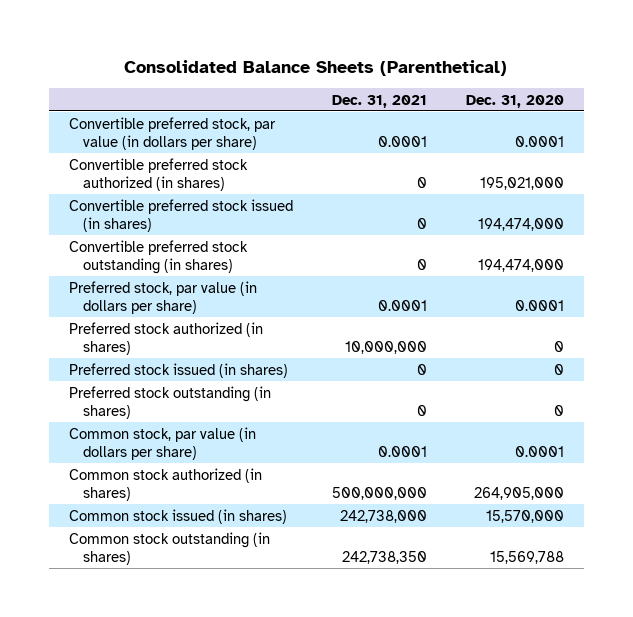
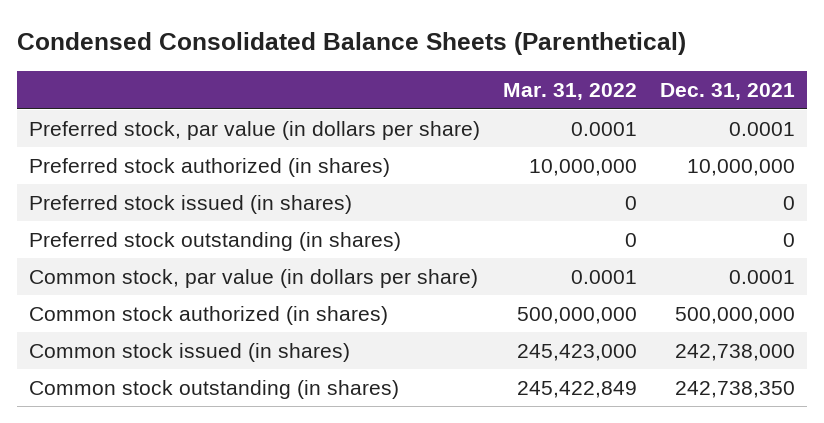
- Consolidated Balance Sheets (Parenthetical)
+ Condensed Consolidated Balance Sheets (Parenthetical)
- | Dec. 31, 2021 | Dec. 31, 2020
+ | Mar. 31, 2022 | Dec. 31, 2021
- Convertible preferred stock, par value (in dollars per share) | 0.0001 | 0.0001
- Convertible preferred stock authorized (in shares) | 0 | 195,021,000
- Convertible preferred stock issued (in shares) | 0 | 194,474,000
- Convertible preferred stock outstanding (in shares) | 0 | 194,474,000

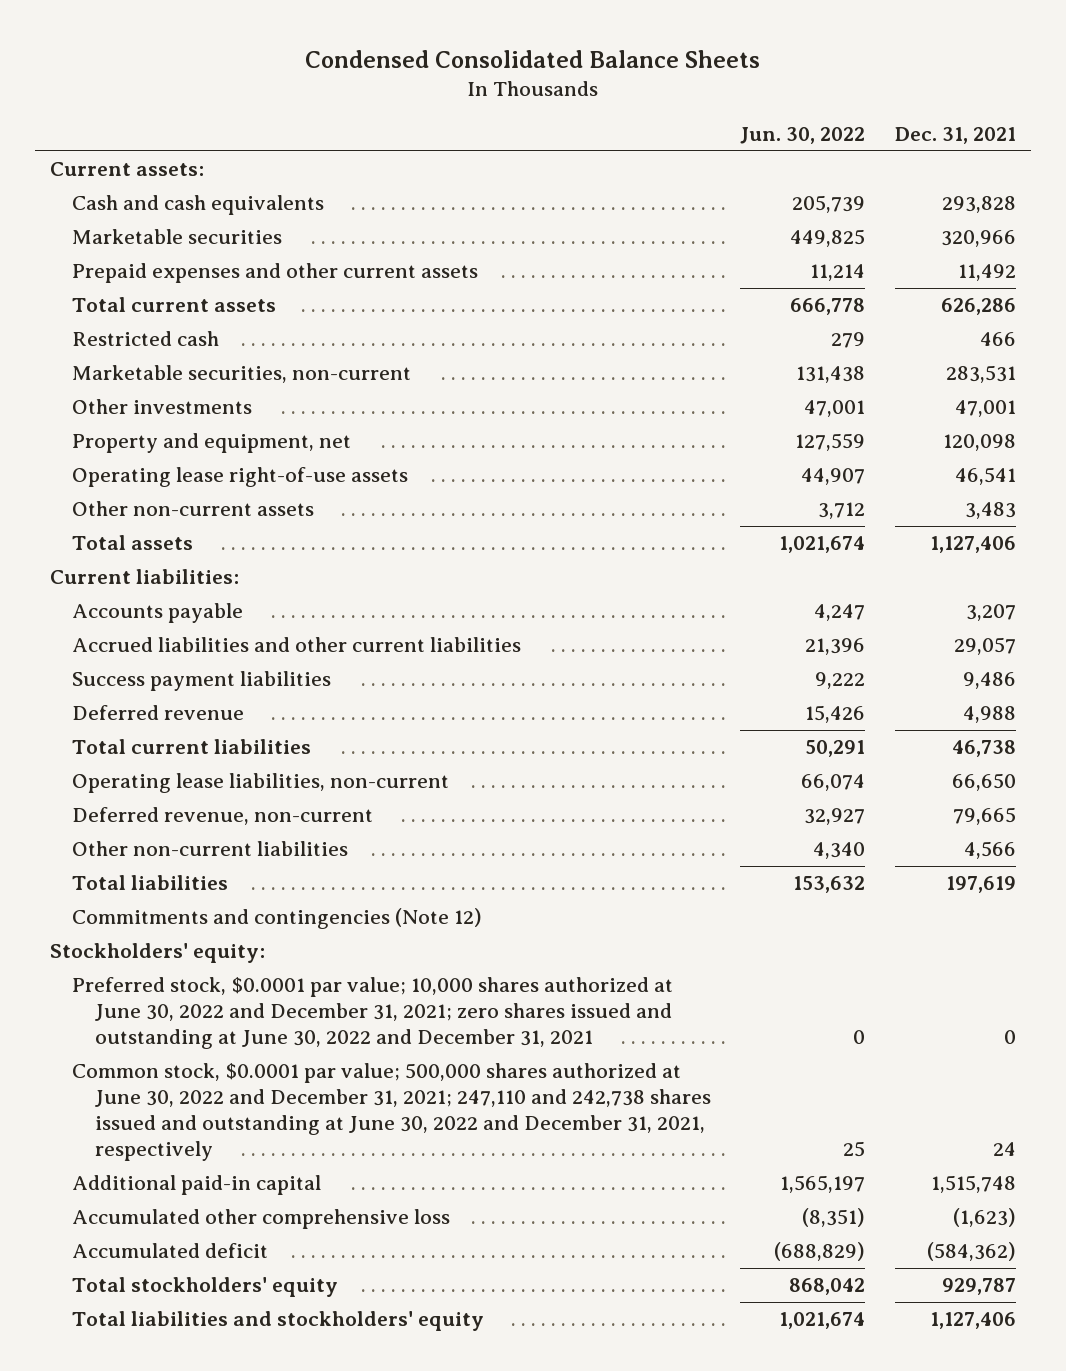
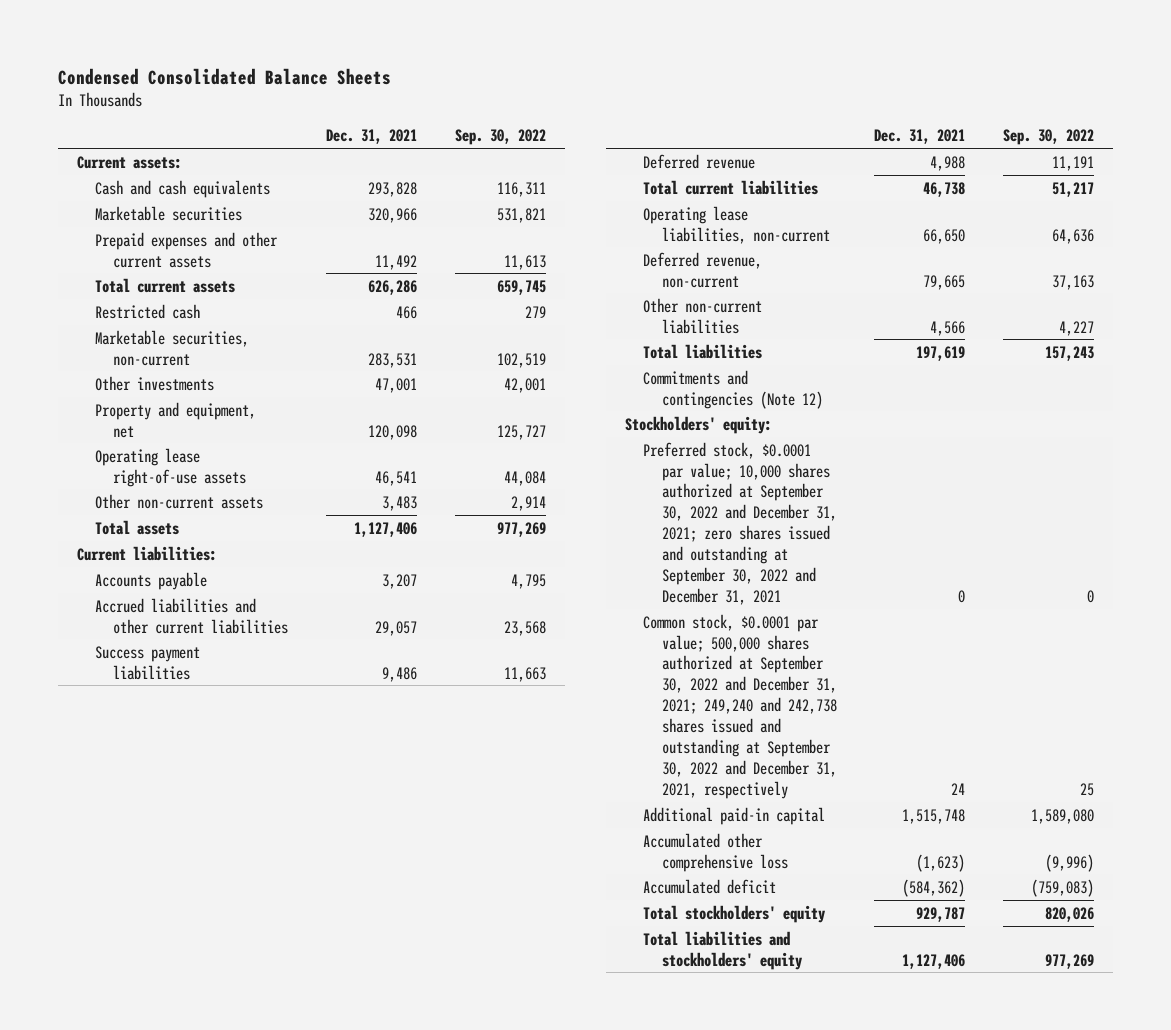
- | Jun. 30, 2022 | Dec. 31, 2021
+ | Dec. 31, 2021 | Sep. 30, 2022
- Preferred stock, $0.0001 par value; 10,000 shares authorized at June 30, 2022 and December 31, 2021; zero shares issued and outstanding at June 30, 2022 and December 31, 2021 | 0 | 0
- Common stock, $0.0001 par value; 500,000 shares authorized at June 30, 2022 and December 31, 2021; 247,110 and 242,738 shares issued and outstanding at June 30, 2022 and December 31, 2021, respectively | 25 | 24
+ Preferred stock, $0.0001 par value; 10,000 shares authorized at September 30, 2022 and December 31, 2021; zero shares issued and outstanding at September 30, 2022 and December 31, 2021 | 0 | 0
+ Common stock, $0.0001 par value; 500,000 shares authorized at September 30, 2022 and December 31, 2021; 249,240 and 242,738 shares issued and outstanding at September 30, 2022 and December 31, 2021, respectively | 24 | 25

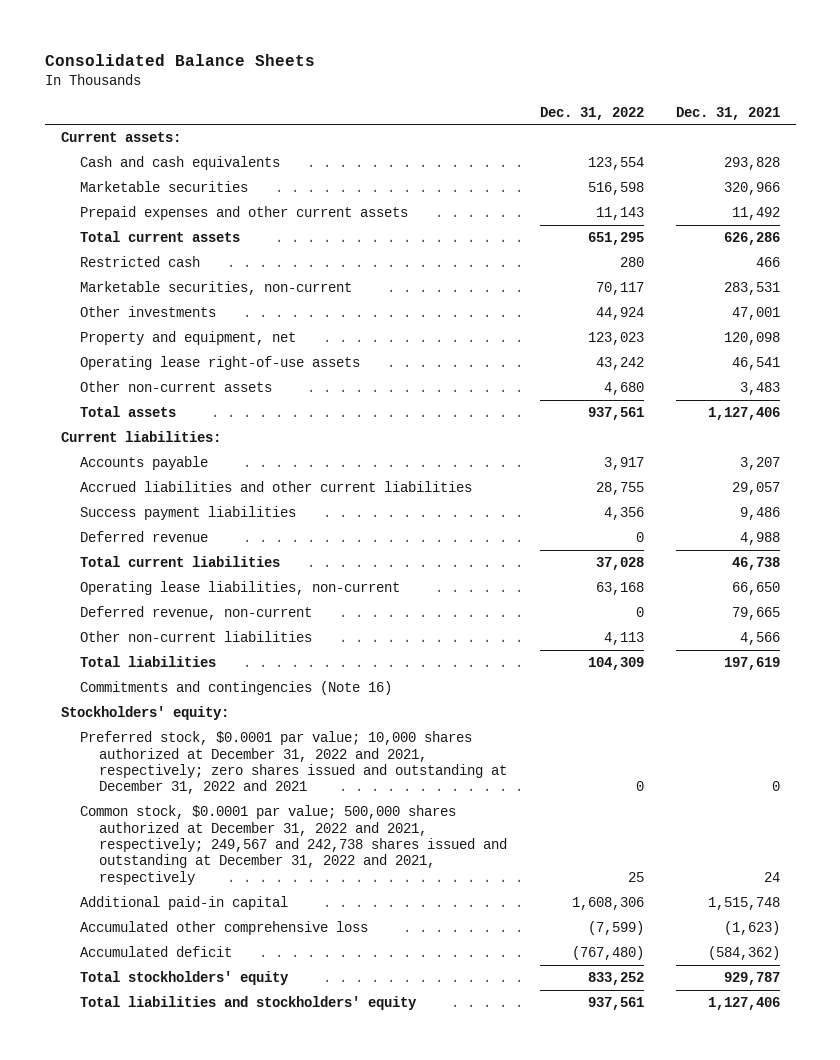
- Condensed Consolidated Balance Sheets
+ Consolidated Balance Sheets
- | Dec. 31, 2021 | Sep. 30, 2022
+ | Dec. 31, 2022 | Dec. 31, 2021
- Commitments and contingencies (Note 12)
+ Commitments and contingencies (Note 16)
- Preferred stock, $0.0001 par value; 10,000 shares authorized at September 30, 2022 and December 31, 2021; zero shares issued and outstanding at September 30, 2022 and December 31, 2021 | 0 | 0
- Common stock, $0.0001 par value; 500,000 shares authorized at September 30, 2022 and December 31, 2021; 249,240 and 242,738 shares issued and outstanding at September 30, 2022 and December 31, 2021, respectively | 24 | 25
+ Preferred stock, $0.0001 par value; 10,000 shares authorized at December 31, 2022 and 2021, respectively; zero shares issued and outstanding at December 31, 2022 and 2021 | 0 | 0
+ Common stock, $0.0001 par value; 500,000 shares authorized at December 31, 2022 and 2021, respectively; 249,567 and 242,738 shares issued and outstanding at December 31, 2022 and 2021, respectively | 25 | 24

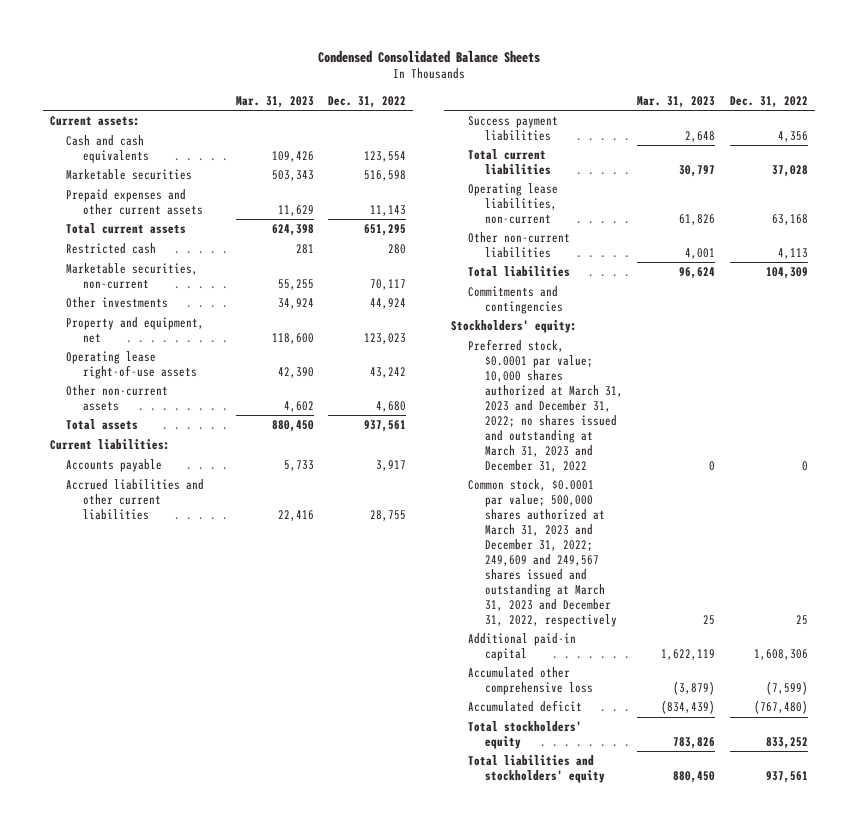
- Consolidated Balance Sheets
+ Condensed Consolidated Balance Sheets
- | Dec. 31, 2022 | Dec. 31, 2021
+ | Mar. 31, 2023 | Dec. 31, 2022
- Deferred revenue | 0 | 4,988
- Deferred revenue, non-current | 0 | 79,665
- Commitments and contingencies (Note 16)
+ Commitments and contingencies
- Preferred stock, $0.0001 par value; 10,000 shares authorized at December 31, 2022 and 2021, respectively; zero shares issued and outstanding at December 31, 2022 and 2021 | 0 | 0
- Common stock, $0.0001 par value; 500,000 shares authorized at December 31, 2022 and 2021, respectively; 249,567 and 242,738 shares issued and outstanding at December 31, 2022 and 2021, respectively | 25 | 24
+ Preferred stock, $0.0001 par value; 10,000 shares authorized at March 31, 2023 and December 31, 2022; no shares issued and outstanding at March 31, 2023 and December 31, 2022 | 0 | 0
+ Common stock, $0.0001 par value; 500,000 shares authorized at March 31, 2023 and December 31, 2022; 249,609 and 249,567 shares issued and outstanding at March 31, 2023 and December 31, 2022, respectively | 25 | 25

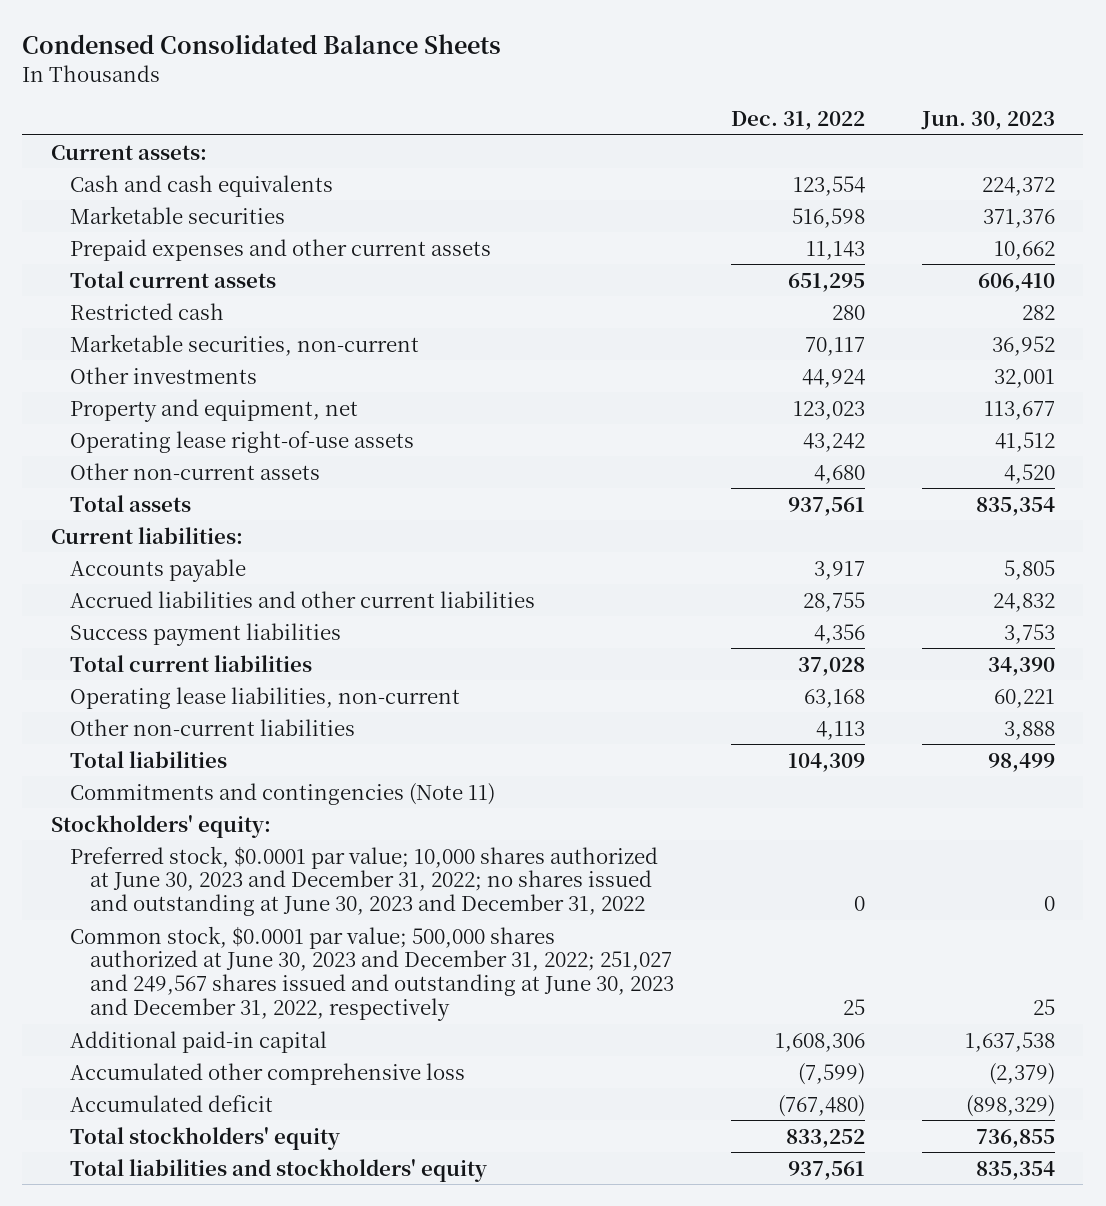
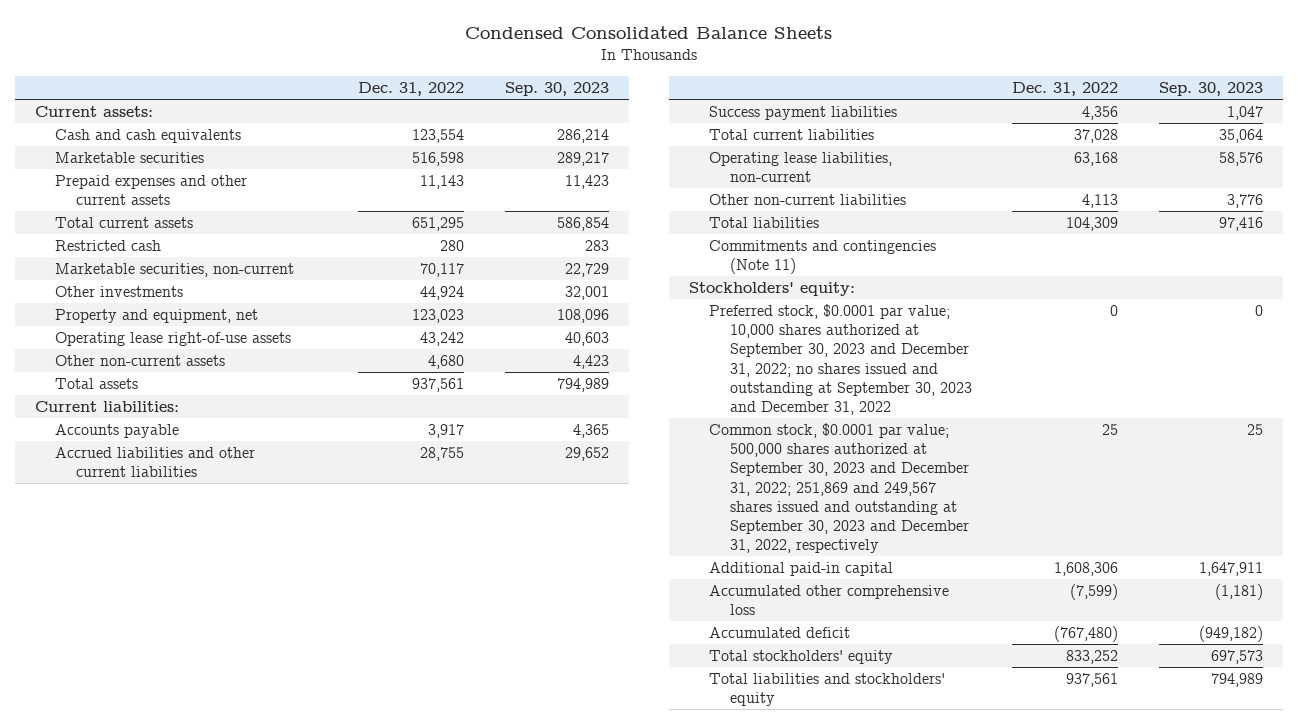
- | Dec. 31, 2022 | Jun. 30, 2023
+ | Dec. 31, 2022 | Sep. 30, 2023
- Preferred stock, $0.0001 par value; 10,000 shares authorized at June 30, 2023 and December 31, 2022; no shares issued and outstanding at June 30, 2023 and December 31, 2022 | 0 | 0
- Common stock, $0.0001 par value; 500,000 shares authorized at June 30, 2023 and December 31, 2022; 251,027 and 249,567 shares issued and outstanding at June 30, 2023 and December 31, 2022, respectively | 25 | 25
+ Preferred stock, $0.0001 par value; 10,000 shares authorized at September 30, 2023 and December 31, 2022; no shares issued and outstanding at September 30, 2023 and December 31, 2022 | 0 | 0
+ Common stock, $0.0001 par value; 500,000 shares authorized at September 30, 2023 and December 31, 2022; 251,869 and 249,567 shares issued and outstanding at September 30, 2023 and December 31, 2022, respectively | 25 | 25

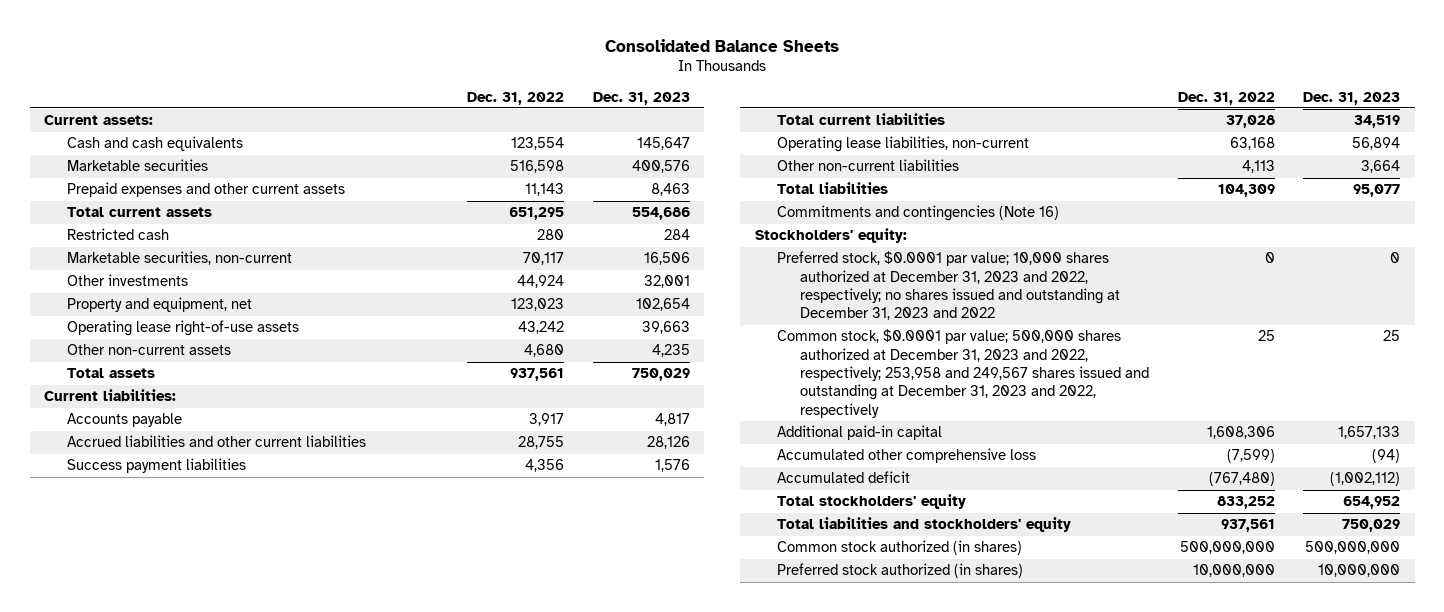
- Condensed Consolidated Balance Sheets
+ Consolidated Balance Sheets
- | Dec. 31, 2022 | Sep. 30, 2023
+ | Dec. 31, 2022 | Dec. 31, 2023
- Commitments and contingencies (Note 11)
+ Commitments and contingencies (Note 16)
- Preferred stock, $0.0001 par value; 10,000 shares authorized at September 30, 2023 and December 31, 2022; no shares issued and outstanding at September 30, 2023 and December 31, 2022 | 0 | 0
- Common stock, $0.0001 par value; 500,000 shares authorized at September 30, 2023 and December 31, 2022; 251,869 and 249,567 shares issued and outstanding at September 30, 2023 and December 31, 2022, respectively | 25 | 25
+ Preferred stock, $0.0001 par value; 10,000 shares authorized at December 31, 2023 and 2022, respectively; no shares issued and outstanding at December 31, 2023 and 2022 | 0 | 0
+ Common stock, $0.0001 par value; 500,000 shares authorized at December 31, 2023 and 2022, respectively; 253,958 and 249,567 shares issued and outstanding at December 31, 2023 and 2022, respectively | 25 | 25
+ Common stock authorized (in shares) | 500,000,000 | 500,000,000
+ Preferred stock authorized (in shares) | 10,000,000 | 10,000,000

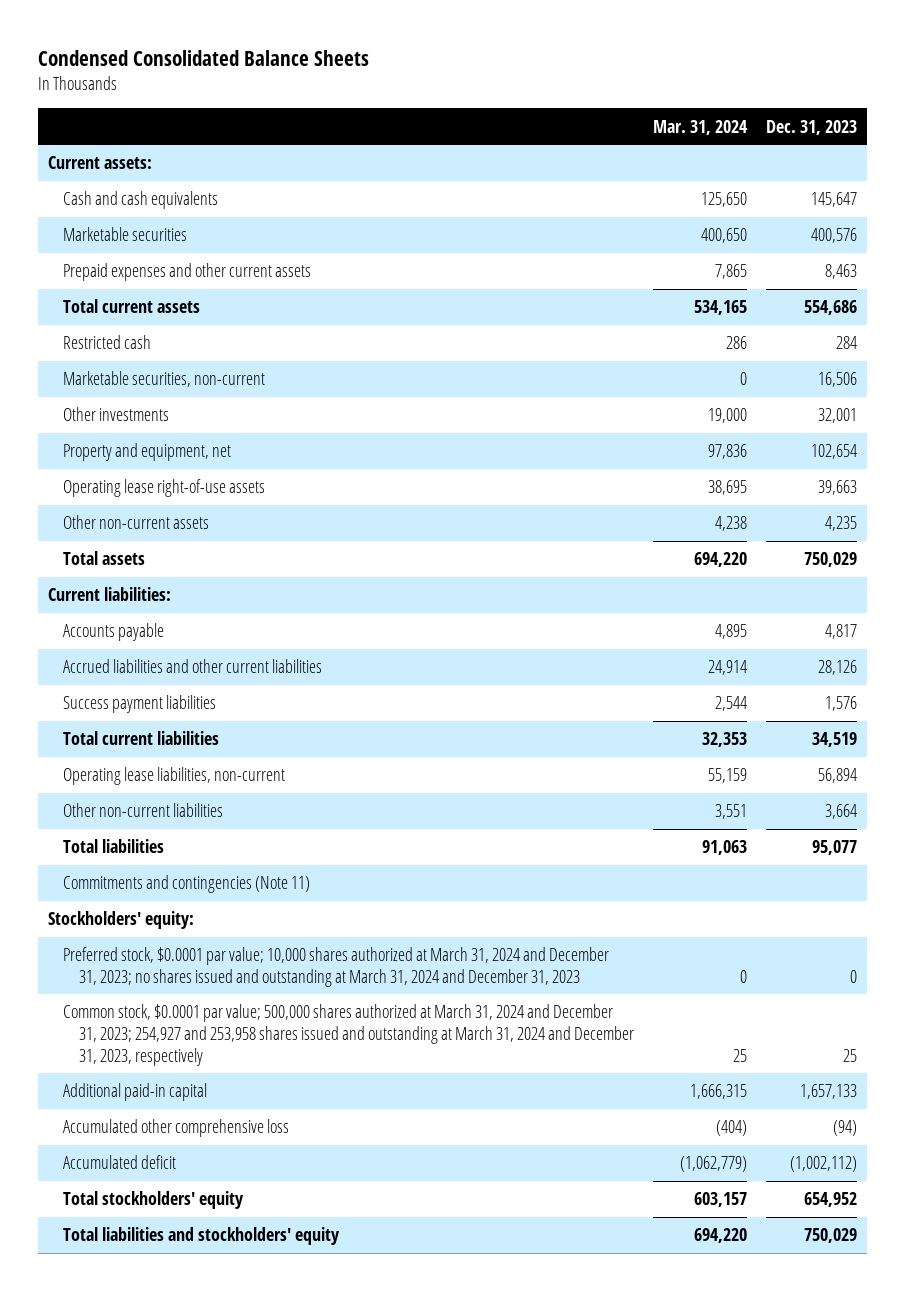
- Consolidated Balance Sheets
+ Condensed Consolidated Balance Sheets
- | Dec. 31, 2022 | Dec. 31, 2023
+ | Mar. 31, 2024 | Dec. 31, 2023
- Commitments and contingencies (Note 16)
+ Commitments and contingencies (Note 11)
- Preferred stock, $0.0001 par value; 10,000 shares authorized at December 31, 2023 and 2022, respectively; no shares issued and outstanding at December 31, 2023 and 2022 | 0 | 0
- Common stock, $0.0001 par value; 500,000 shares authorized at December 31, 2023 and 2022, respectively; 253,958 and 249,567 shares issued and outstanding at December 31, 2023 and 2022, respectively | 25 | 25
+ Preferred stock, $0.0001 par value; 10,000 shares authorized at March 31, 2024 and December 31, 2023; no shares issued and outstanding at March 31, 2024 and December 31, 2023 | 0 | 0
+ Common stock, $0.0001 par value; 500,000 shares authorized at March 31, 2024 and December 31, 2023; 254,927 and 253,958 shares issued and outstanding at March 31, 2024 and December 31, 2023, respectively | 25 | 25
- Common stock authorized (in shares) | 500,000,000 | 500,000,000
- Preferred stock authorized (in shares) | 10,000,000 | 10,000,000

